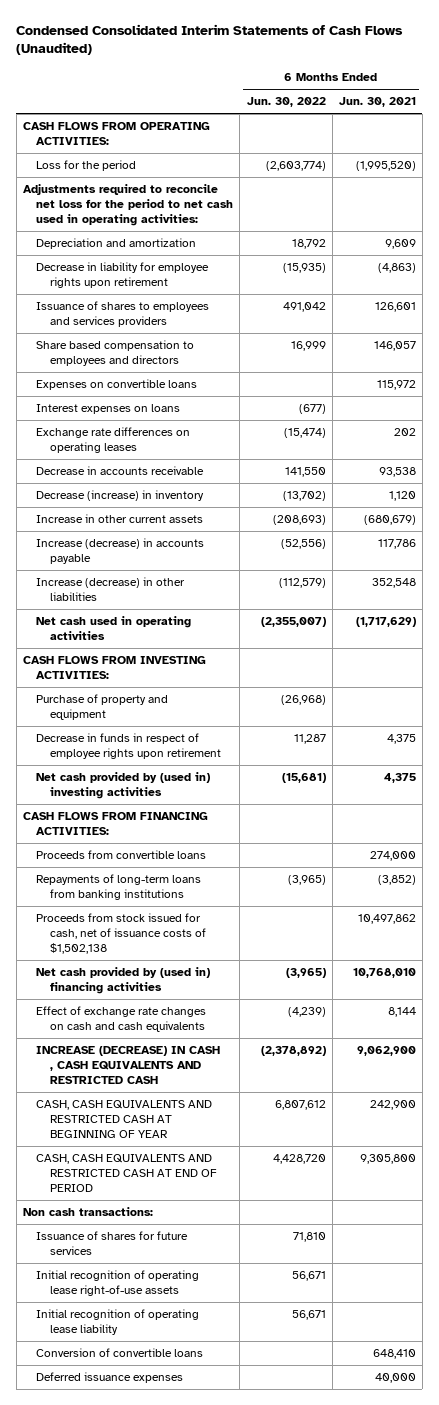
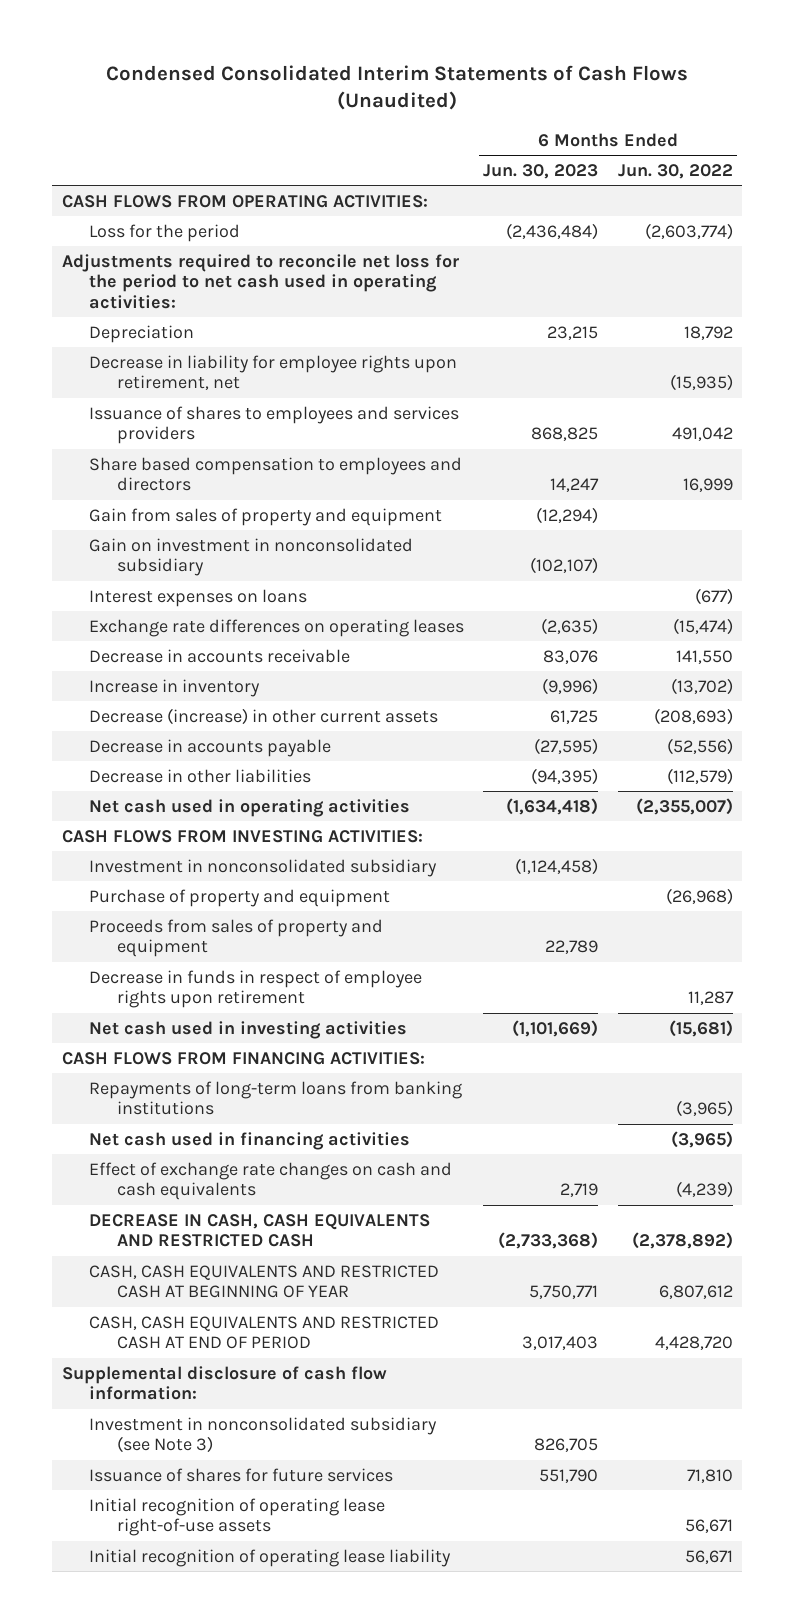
- | 6 Months Ended Jun. 30, 2022 | 6 Months Ended Jun. 30, 2021
+ | 6 Months Ended Jun. 30, 2023 | 6 Months Ended Jun. 30, 2022
- Depreciation and amortization | 18,792 | 9,609
- Decrease in liability for employee rights upon retirement | (15,935) | (4,863)
+ Depreciation | 23,215 | 18,792
+ Decrease in liability for employee rights upon retirement, net | | (15,935)
- Expenses on convertible loans | | 115,972
+ Gain from sales of property and equipment | (12,294) |
+ Gain on investment in nonconsolidated subsidiary | (102,107) |
- Decrease (increase) in inventory | (13,702) | 1,120
- Increase in other current assets | (208,693) | (680,679)
- Increase (decrease) in accounts payable | (52,556) | 117,786
- Increase (decrease) in other liabilities | (112,579) | 352,548
+ Increase in inventory | (9,996) | (13,702)
+ Decrease (increase) in other current assets | 61,725 | (208,693)
+ Decrease in accounts payable | (27,595) | (52,556)
+ Decrease in other liabilities | (94,395) | (112,579)
+ Investment in nonconsolidated subsidiary | (1,124,458) |
+ Proceeds from sales of property and equipment | 22,789 |
- Net cash provided by (used in) investing activities | (15,681) | 4,375
+ Net cash used in investing activities | (1,101,669) | (15,681)
- Proceeds from convertible loans | | 274,000
- Proceeds from stock issued for cash, net of issuance costs of $1,502,138 | | 10,497,862
- Net cash provided by (used in) financing activities | (3,965) | 10,768,010
+ Net cash used in financing activities | | (3,965)
- INCREASE (DECREASE) IN CASH , CASH EQUIVALENTS AND RESTRICTED CASH | (2,378,892) | 9,062,900
+ DECREASE IN CASH, CASH EQUIVALENTS AND RESTRICTED CASH | (2,733,368) | (2,378,892)
- Non cash transactions:
+ Supplemental disclosure of cash flow information:
+ Investment in nonconsolidated subsidiary (see Note 3) | 826,705 |
- Conversion of convertible loans | | 648,410
- Deferred issuance expenses | | 40,000

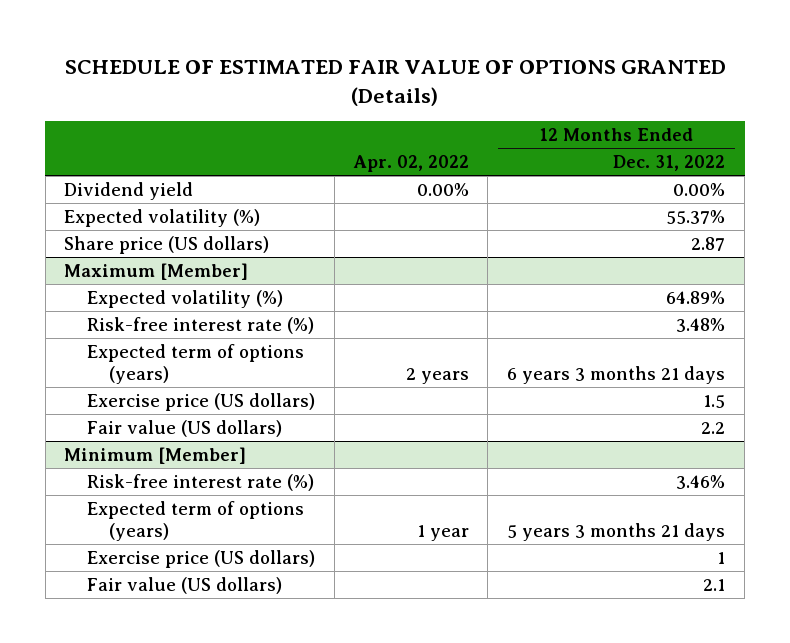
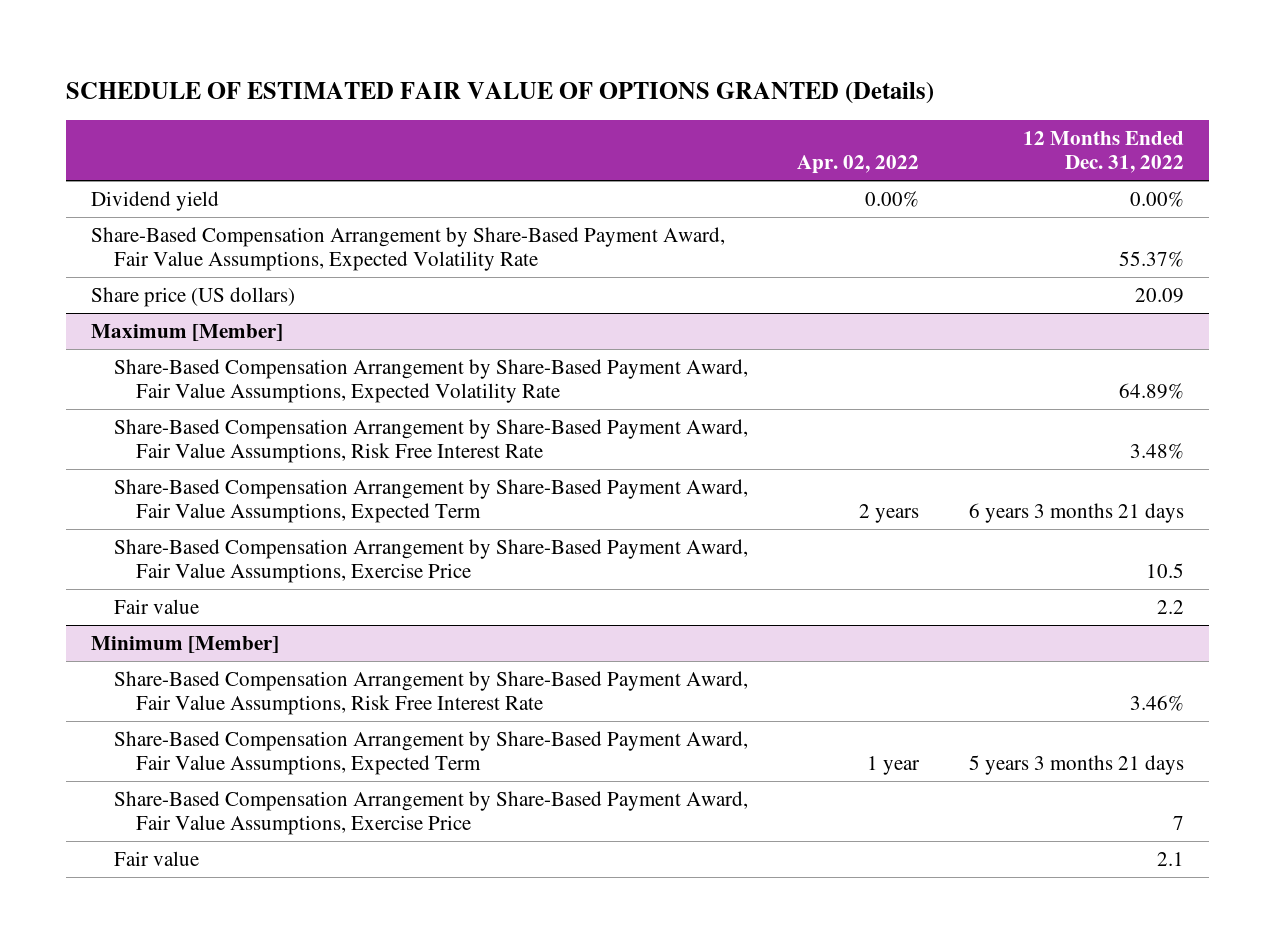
- Expected volatility (%) | | 55.37%
- Share price (US dollars) | | 2.87
+ Share-Based Compensation Arrangement by Share-Based Payment Award, Fair Value Assumptions, Expected Volatility Rate | | 55.37%
+ Share price (US dollars) | | 20.09
@ Maximum [Member]
- Expected volatility (%) | | 64.89%
- Risk-free interest rate (%) | | 3.48%
- Expected term of options (years) | 2 years | 6 years 3 months 21 days
- Exercise price (US dollars) | | 1.5
- Fair value (US dollars) | | 2.2
+ Share-Based Compensation Arrangement by Share-Based Payment Award, Fair Value Assumptions, Expected Volatility Rate | | 64.89%
+ Share-Based Compensation Arrangement by Share-Based Payment Award, Fair Value Assumptions, Risk Free Interest Rate | | 3.48%
+ Share-Based Compensation Arrangement by Share-Based Payment Award, Fair Value Assumptions, Expected Term | 2 years | 6 years 3 months 21 days
+ Share-Based Compensation Arrangement by Share-Based Payment Award, Fair Value Assumptions, Exercise Price | | 10.5
+ Fair value | | 2.2
@ Minimum [Member]
- Risk-free interest rate (%) | | 3.46%
- Expected term of options (years) | 1 year | 5 years 3 months 21 days
- Exercise price (US dollars) | | 1
- Fair value (US dollars) | | 2.1
+ Share-Based Compensation Arrangement by Share-Based Payment Award, Fair Value Assumptions, Risk Free Interest Rate | | 3.46%
+ Share-Based Compensation Arrangement by Share-Based Payment Award, Fair Value Assumptions, Expected Term | 1 year | 5 years 3 months 21 days
+ Share-Based Compensation Arrangement by Share-Based Payment Award, Fair Value Assumptions, Exercise Price | | 7
+ Fair value | | 2.1

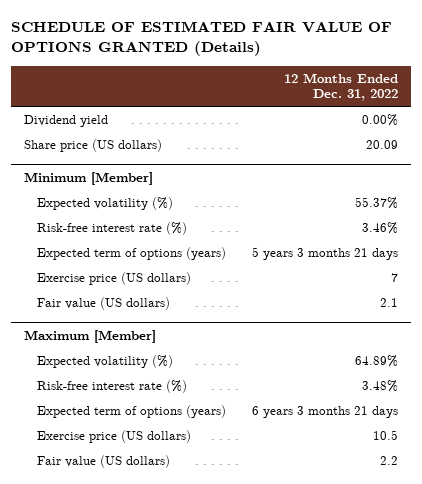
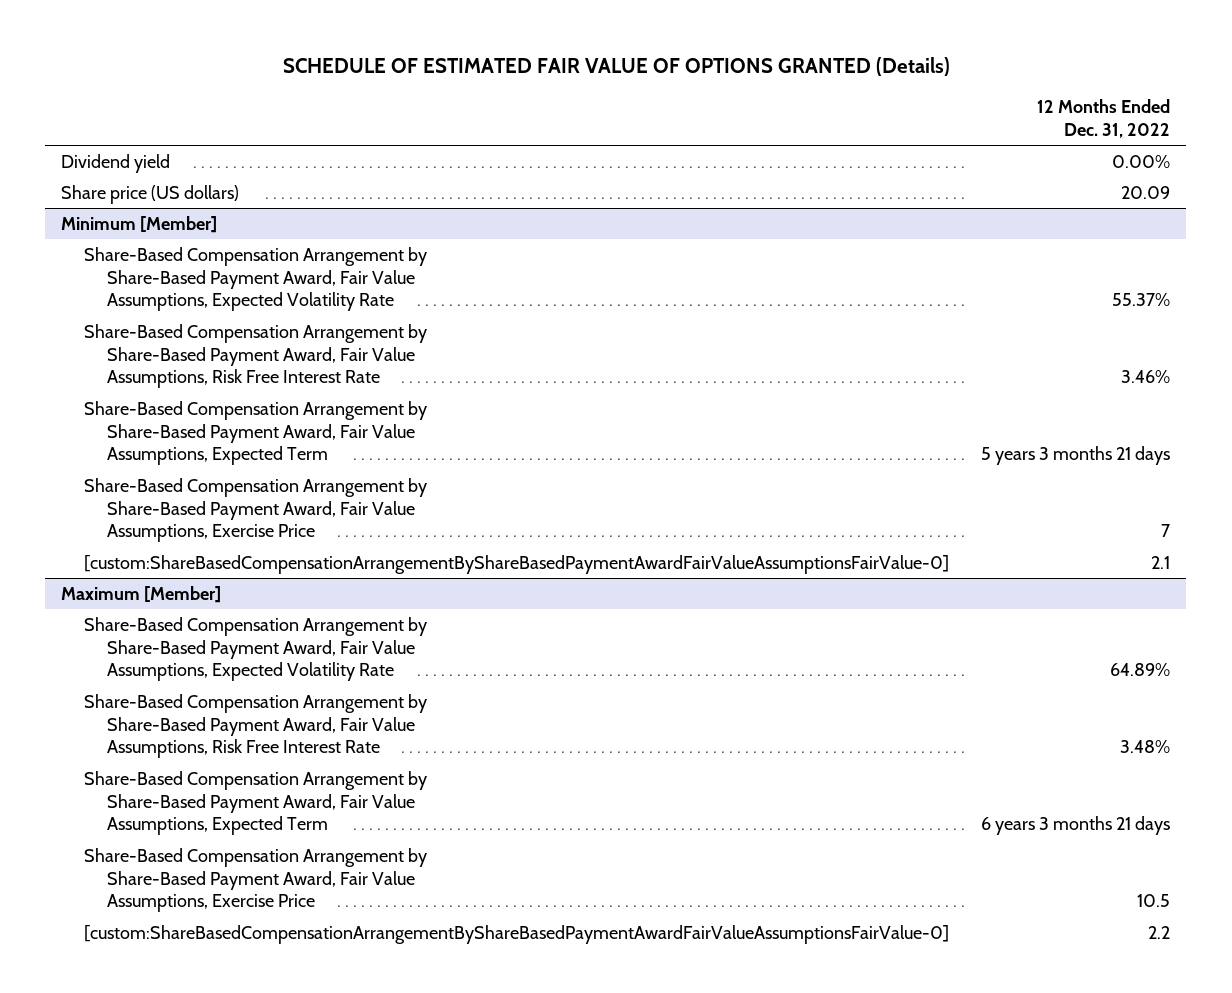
@ Minimum [Member]
- Expected volatility (%) | 55.37%
- Risk-free interest rate (%) | 3.46%
- Expected term of options (years) | 5 years 3 months 21 days
- Exercise price (US dollars) | 7
- Fair value (US dollars) | 2.1
+ Share-Based Compensation Arrangement by Share-Based Payment Award, Fair Value Assumptions, Expected Volatility Rate | 55.37%
+ Share-Based Compensation Arrangement by Share-Based Payment Award, Fair Value Assumptions, Risk Free Interest Rate | 3.46%
+ Share-Based Compensation Arrangement by Share-Based Payment Award, Fair Value Assumptions, Expected Term | 5 years 3 months 21 days
+ Share-Based Compensation Arrangement by Share-Based Payment Award, Fair Value Assumptions, Exercise Price | 7
+ [custom:ShareBasedCompensationArrangementByShareBasedPaymentAwardFairValueAssumptionsFairValue-0] | 2.1
@ Maximum [Member]
- Expected volatility (%) | 64.89%
- Risk-free interest rate (%) | 3.48%
- Expected term of options (years) | 6 years 3 months 21 days
- Exercise price (US dollars) | 10.5
- Fair value (US dollars) | 2.2
+ Share-Based Compensation Arrangement by Share-Based Payment Award, Fair Value Assumptions, Expected Volatility Rate | 64.89%
+ Share-Based Compensation Arrangement by Share-Based Payment Award, Fair Value Assumptions, Risk Free Interest Rate | 3.48%
+ Share-Based Compensation Arrangement by Share-Based Payment Award, Fair Value Assumptions, Expected Term | 6 years 3 months 21 days
+ Share-Based Compensation Arrangement by Share-Based Payment Award, Fair Value Assumptions, Exercise Price | 10.5
+ [custom:ShareBasedCompensationArrangementByShareBasedPaymentAwardFairValueAssumptionsFairValue-0] | 2.2

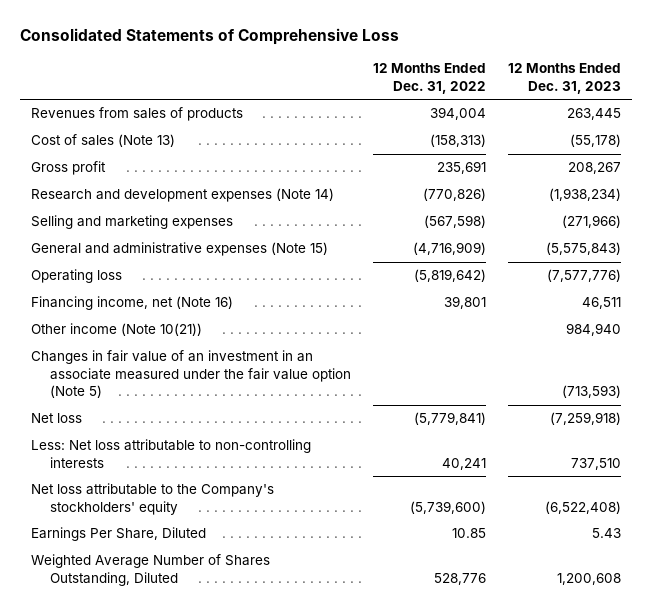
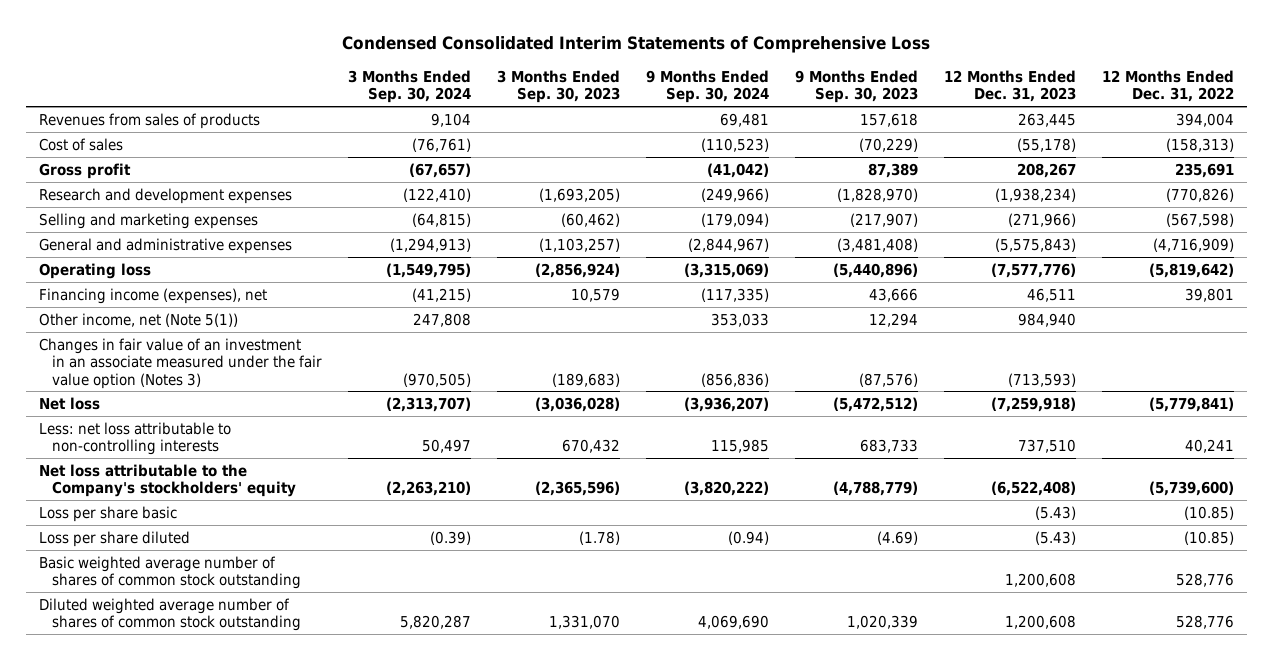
- Consolidated Statements of Comprehensive Loss
+ Condensed Consolidated Interim Statements of Comprehensive Loss
- | 12 Months Ended Dec. 31, 2022 | 12 Months Ended Dec. 31, 2023
+ | 3 Months Ended Sep. 30, 2024 | 3 Months Ended Sep. 30, 2023 | 9 Months Ended Sep. 30, 2024 | 9 Months Ended Sep. 30, 2023 | 12 Months Ended Dec. 31, 2023 | 12 Months Ended Dec. 31, 2022
- Cost of sales (Note 13) | (158,313) | (55,178)
+ Cost of sales | (76,761) | | (110,523) | (70,229) | (55,178) | (158,313)
- Research and development expenses (Note 14) | (770,826) | (1,938,234)
+ Research and development expenses | (122,410) | (1,693,205) | (249,966) | (1,828,970) | (1,938,234) | (770,826)
- General and administrative expenses (Note 15) | (4,716,909) | (5,575,843)
+ General and administrative expenses | (1,294,913) | (1,103,257) | (2,844,967) | (3,481,408) | (5,575,843) | (4,716,909)
- Financing income, net (Note 16) | 39,801 | 46,511
- Other income (Note 10(21)) | | 984,940
- Changes in fair value of an investment in an associate measured under the fair value option (Note 5) | | (713,593)
+ Financing income (expenses), net | (41,215) | 10,579 | (117,335) | 43,666 | 46,511 | 39,801
+ Other income, net (Note 5(1)) | 247,808 | | 353,033 | 12,294 | 984,940 |
+ Changes in fair value of an investment in an associate measured under the fair value option (Notes 3) | (970,505) | (189,683) | (856,836) | (87,576) | (713,593) |
- Less: Net loss attributable to non-controlling interests | 40,241 | 737,510
+ Less: net loss attributable to non-controlling interests | 50,497 | 670,432 | 115,985 | 683,733 | 737,510 | 40,241
- Earnings Per Share, Diluted | 10.85 | 5.43
- Weighted Average Number of Shares Outstanding, Diluted | 528,776 | 1,200,608
+ Loss per share basic | | | | | (5.43) | (10.85)
+ Loss per share diluted | (0.39) | (1.78) | (0.94) | (4.69) | (5.43) | (10.85)
+ Basic weighted average number of shares of common stock outstanding | | | | | 1,200,608 | 528,776
+ Diluted weighted average number of shares of common stock outstanding | 5,820,287 | 1,331,070 | 4,069,690 | 1,020,339 | 1,200,608 | 528,776

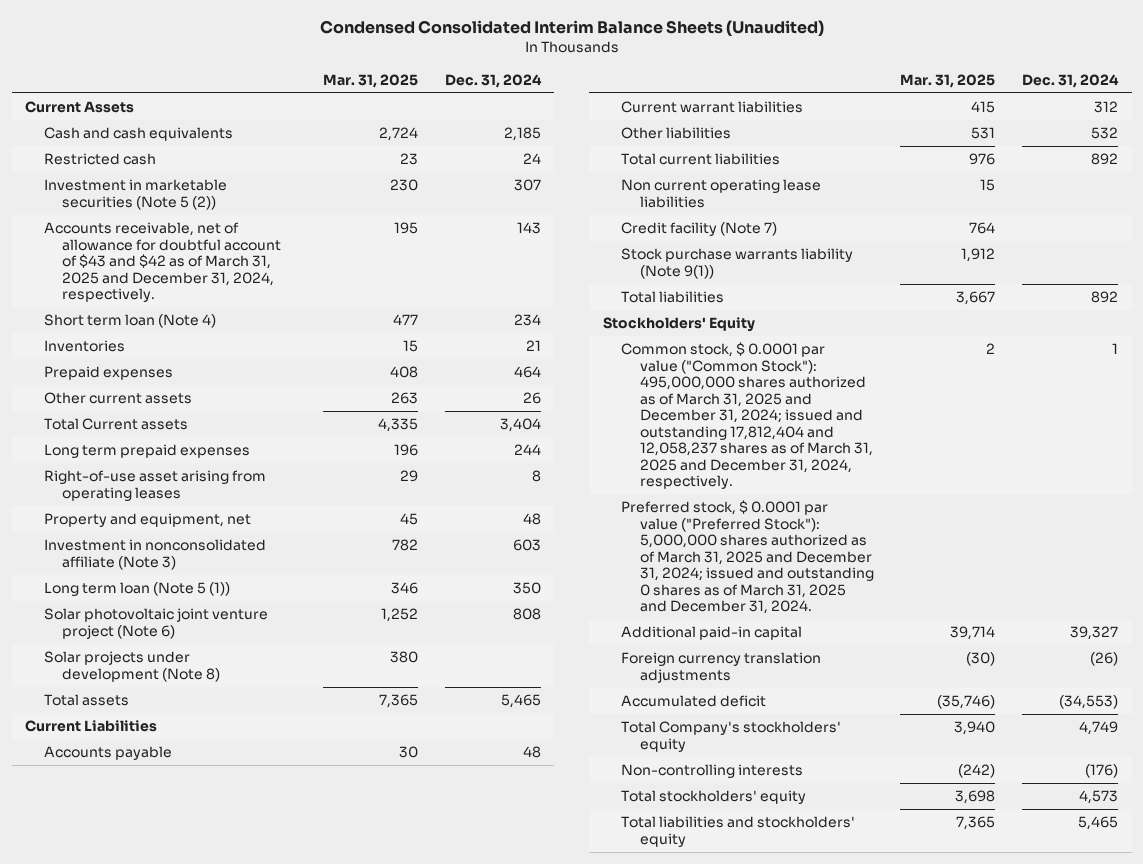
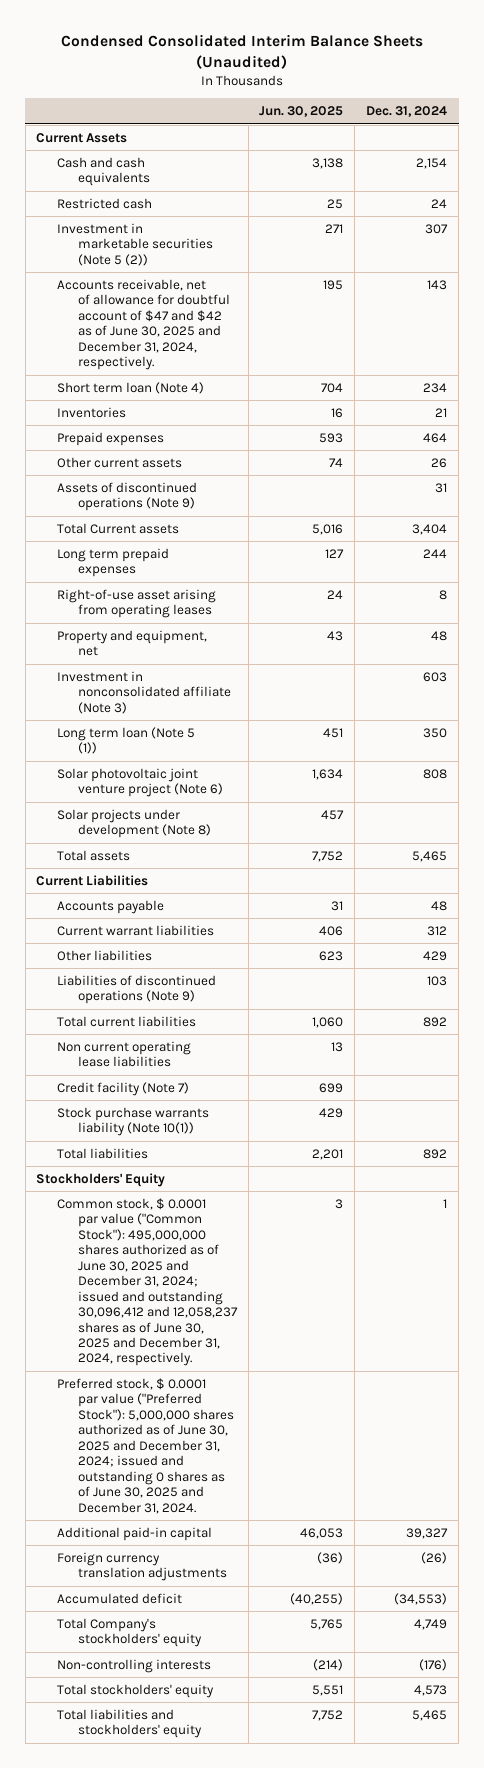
- | Mar. 31, 2025 | Dec. 31, 2024
+ | Jun. 30, 2025 | Dec. 31, 2024
- Cash and cash equivalents | 2,724 | 2,185
+ Cash and cash equivalents | 3,138 | 2,154
- Accounts receivable, net of allowance for doubtful account of $43 and $42 as of March 31, 2025 and December 31, 2024, respectively. | 195 | 143
+ Accounts receivable, net of allowance for doubtful account of $47 and $42 as of June 30, 2025 and December 31, 2024, respectively. | 195 | 143
+ Assets of discontinued operations (Note 9) | | 31
- Other liabilities | 531 | 532
+ Other liabilities | 623 | 429
+ Liabilities of discontinued operations (Note 9) | | 103
- Stock purchase warrants liability (Note 9(1)) | 1,912 |
+ Stock purchase warrants liability (Note 10(1)) | 429 |
- Common stock, $ 0.0001 par value ("Common Stock"): 495,000,000 shares authorized as of March 31, 2025 and December 31, 2024; issued and outstanding 17,812,404 and 12,058,237 shares as of March 31, 2025 and December 31, 2024, respectively. | 2 | 1
- Preferred stock, $ 0.0001 par value ("Preferred Stock"): 5,000,000 shares authorized as of March 31, 2025 and December 31, 2024; issued and outstanding 0 shares as of March 31, 2025 and December 31, 2024.
+ Common stock, $ 0.0001 par value ("Common Stock"): 495,000,000 shares authorized as of June 30, 2025 and December 31, 2024; issued and outstanding 30,096,412 and 12,058,237 shares as of June 30, 2025 and December 31, 2024, respectively. | 3 | 1
+ Preferred stock, $ 0.0001 par value ("Preferred Stock"): 5,000,000 shares authorized as of June 30, 2025 and December 31, 2024; issued and outstanding 0 shares as of June 30, 2025 and December 31, 2024.

